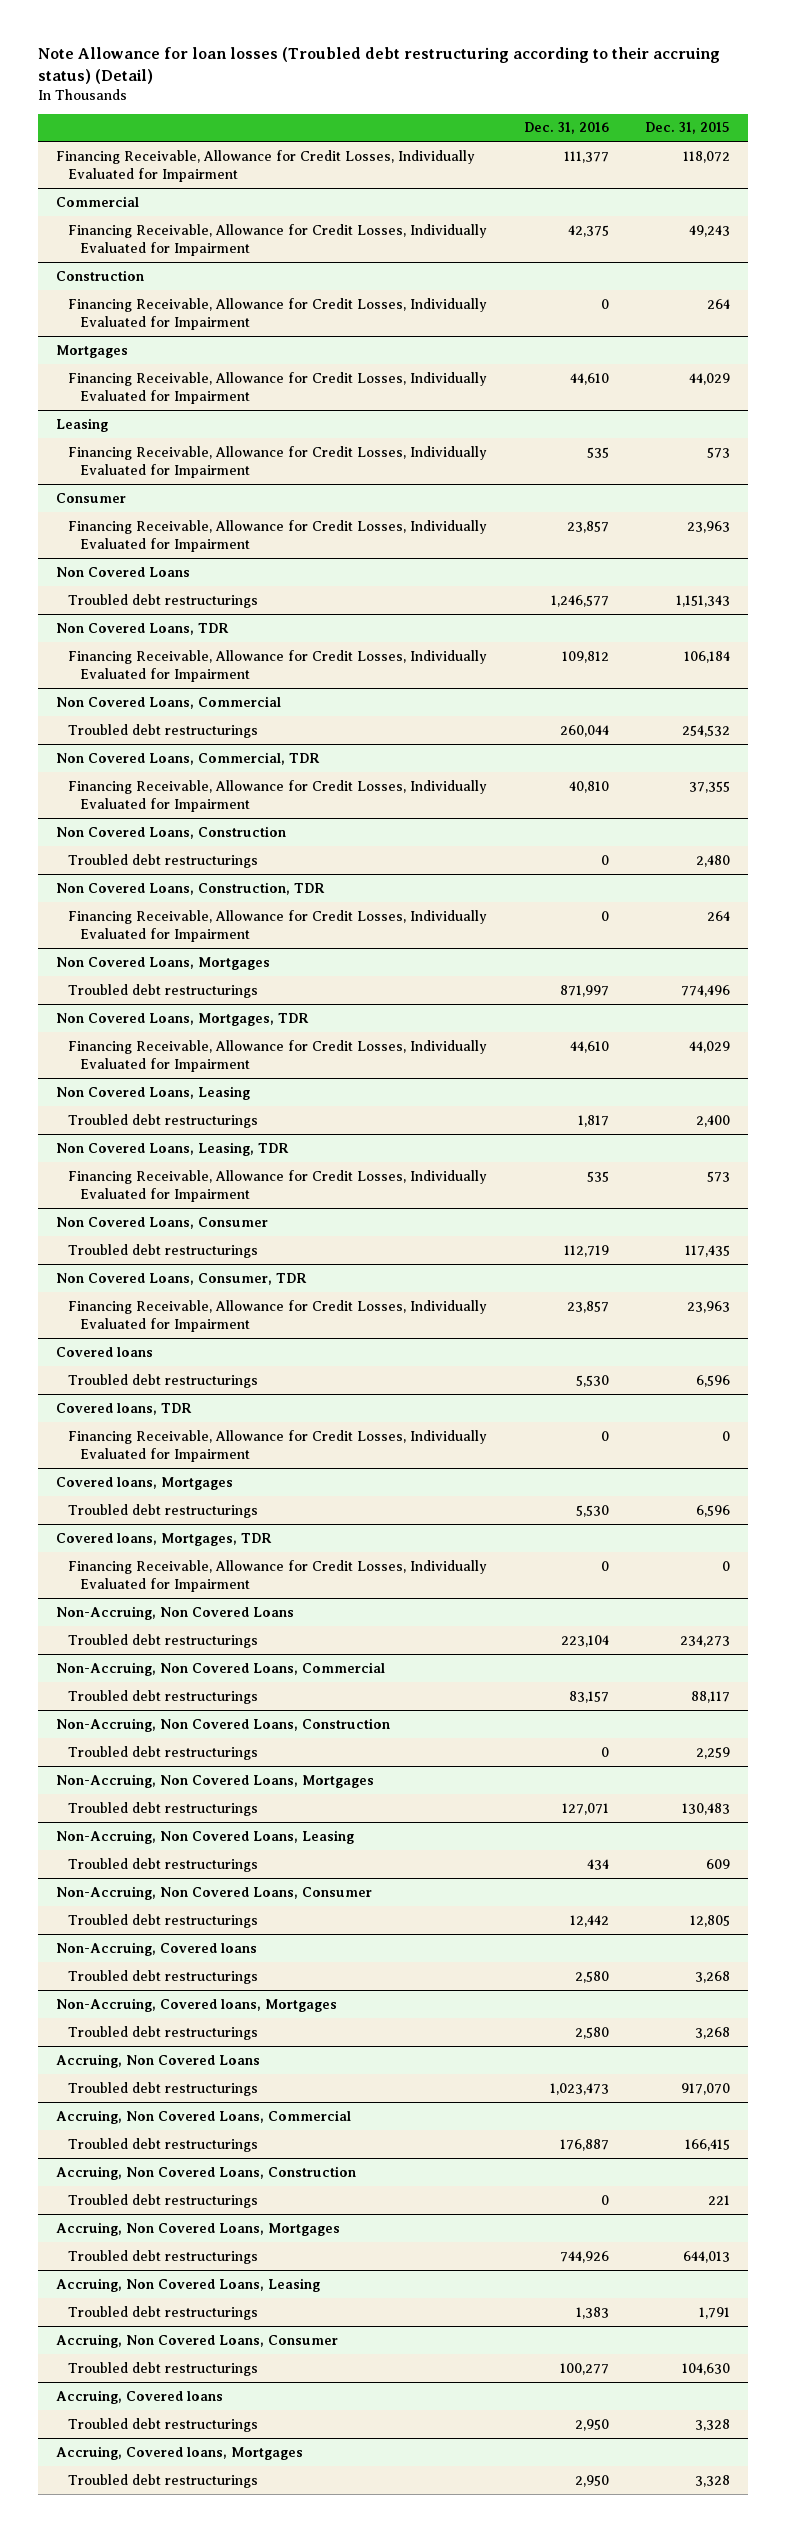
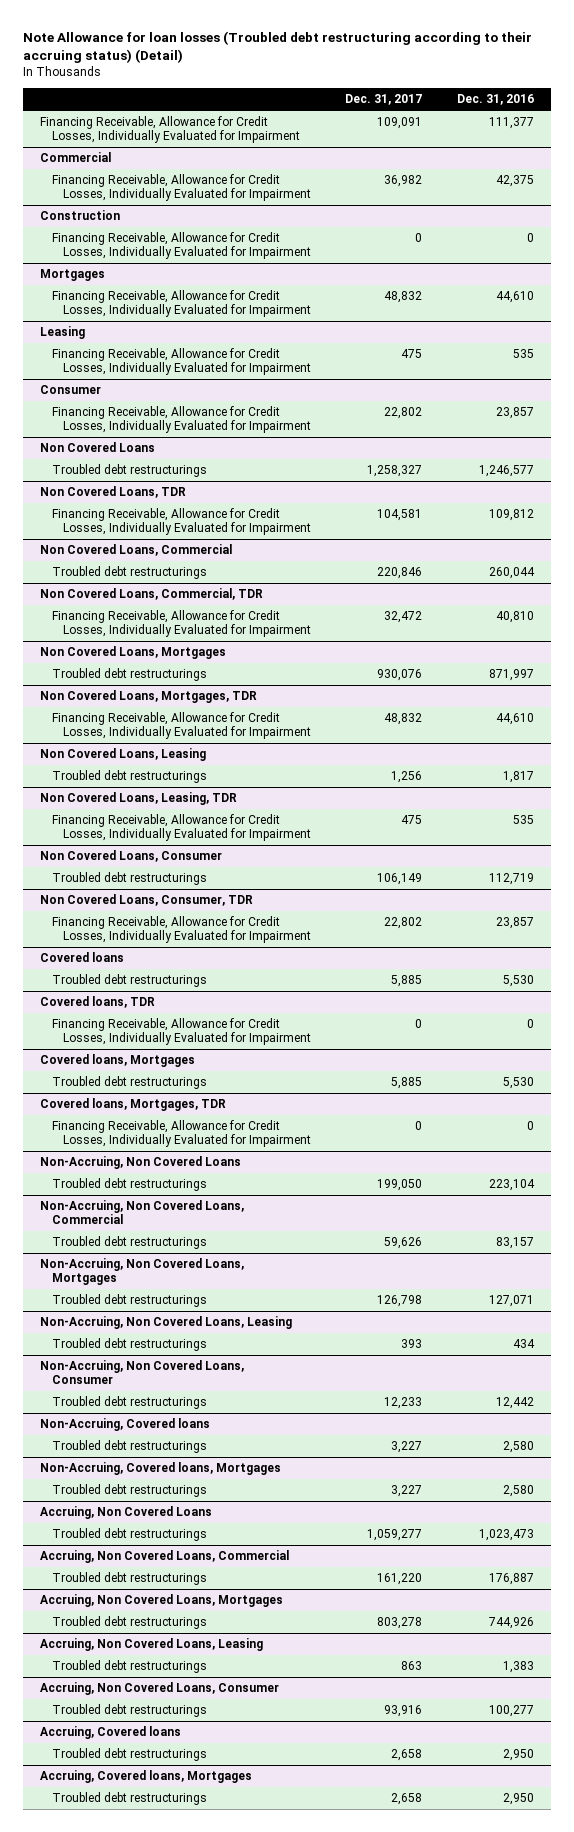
- | Dec. 31, 2016 | Dec. 31, 2015
+ | Dec. 31, 2017 | Dec. 31, 2016
- Non Covered Loans, Construction
- Troubled debt restructurings | 0 | 2,480
- Non Covered Loans, Construction, TDR
- Financing Receivable, Allowance for Credit Losses, Individually Evaluated for Impairment | 0 | 264
- Non-Accruing, Non Covered Loans, Construction
- Troubled debt restructurings | 0 | 2,259
- Accruing, Non Covered Loans, Construction
- Troubled debt restructurings | 0 | 221

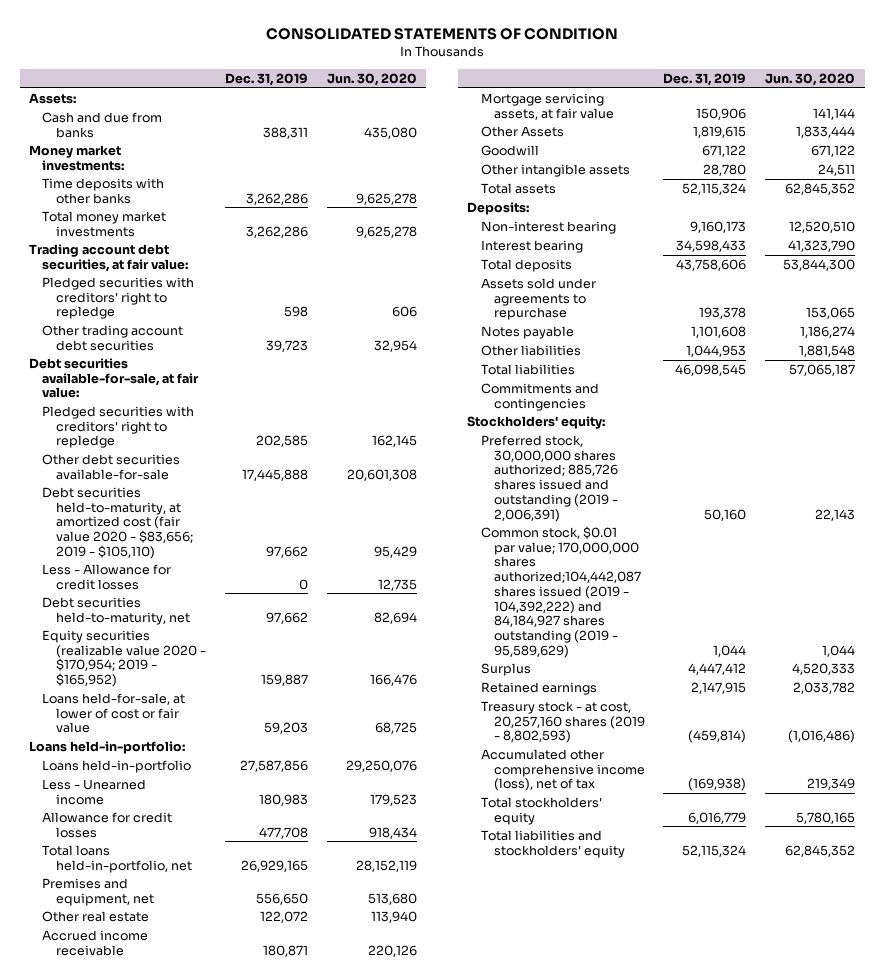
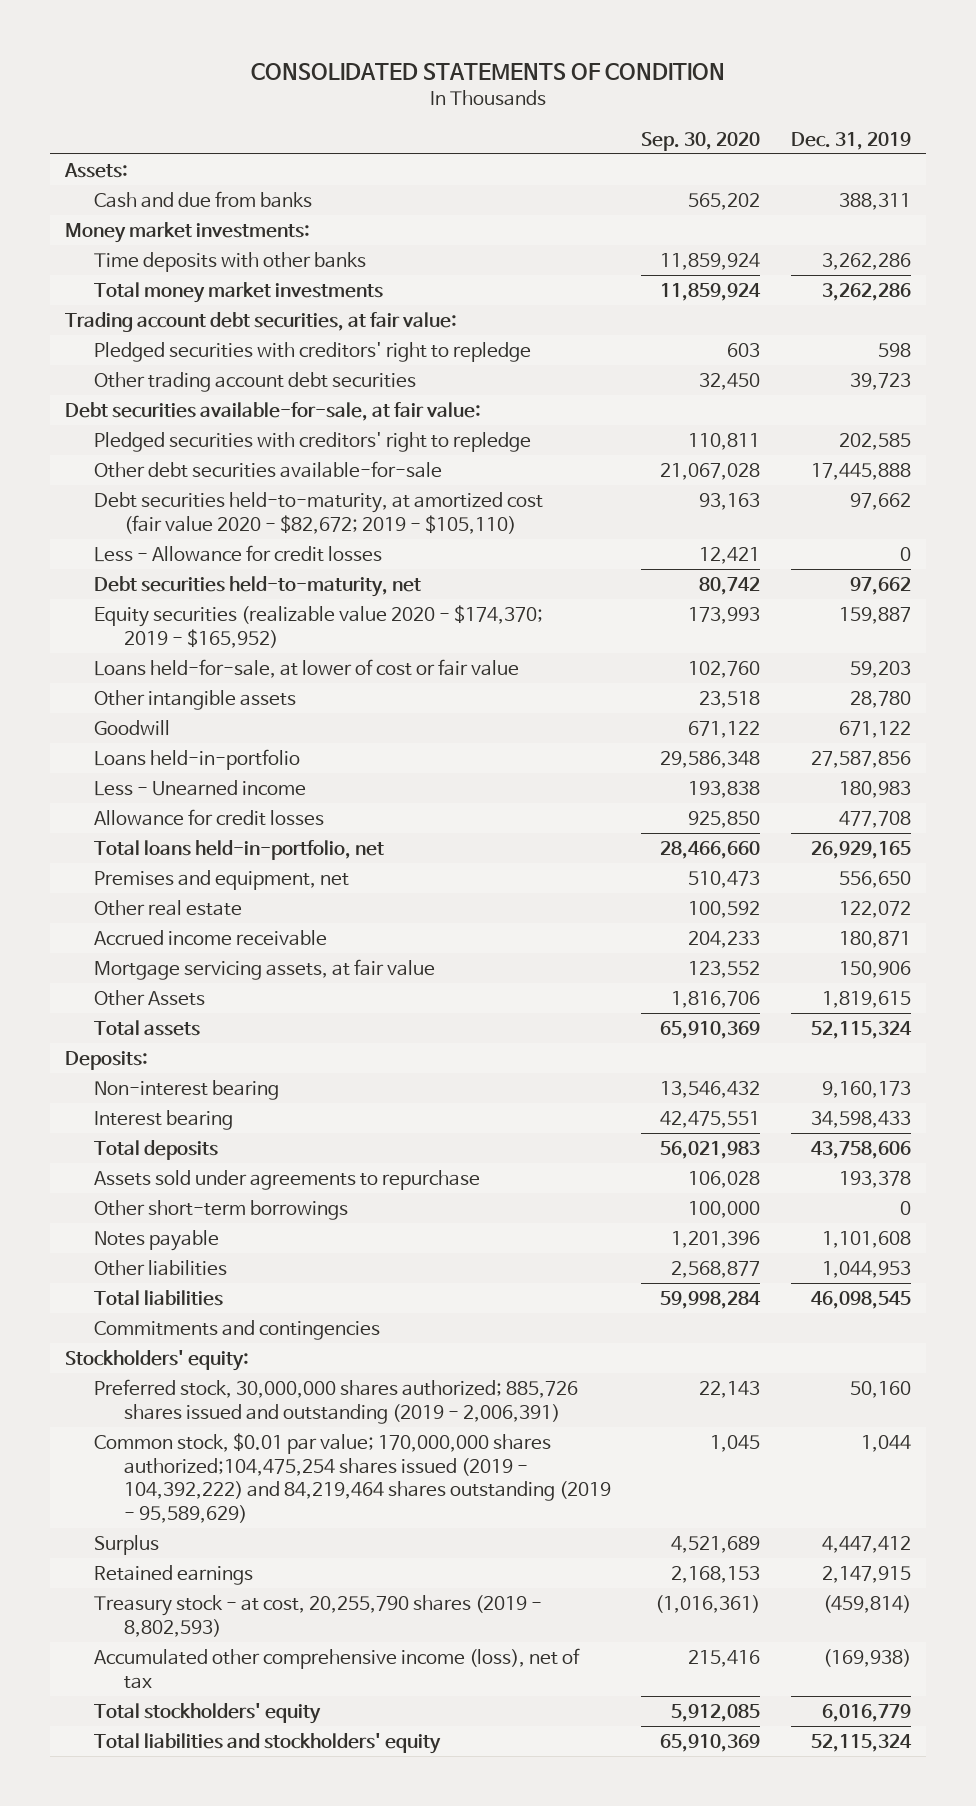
- | Dec. 31, 2019 | Jun. 30, 2020
+ | Sep. 30, 2020 | Dec. 31, 2019
- Debt securities held-to-maturity, at amortized cost (fair value 2020 - $83,656; 2019 - $105,110) | 97,662 | 95,429
+ Debt securities held-to-maturity, at amortized cost (fair value 2020 - $82,672; 2019 - $105,110) | 93,163 | 97,662
- Equity securities (realizable value 2020 - $170,954; 2019 - $165,952) | 159,887 | 166,476
+ Equity securities (realizable value 2020 - $174,370; 2019 - $165,952) | 173,993 | 159,887
- Loans held-in-portfolio:
moved up: Other intangible assets | 23,518 | 28,780
moved up: Goodwill | 671,122 | 671,122
+ Other short-term borrowings | 100,000 | 0
- Common stock, $0.01 par value; 170,000,000 shares authorized;104,442,087 shares issued (2019 - 104,392,222) and 84,184,927 shares outstanding (2019 - 95,589,629) | 1,044 | 1,044
+ Common stock, $0.01 par value; 170,000,000 shares authorized;104,475,254 shares issued (2019 - 104,392,222) and 84,219,464 shares outstanding (2019 - 95,589,629) | 1,045 | 1,044
- Treasury stock - at cost, 20,257,160 shares (2019 - 8,802,593) | (459,814) | (1,016,486)
+ Treasury stock - at cost, 20,255,790 shares (2019 - 8,802,593) | (1,016,361) | (459,814)

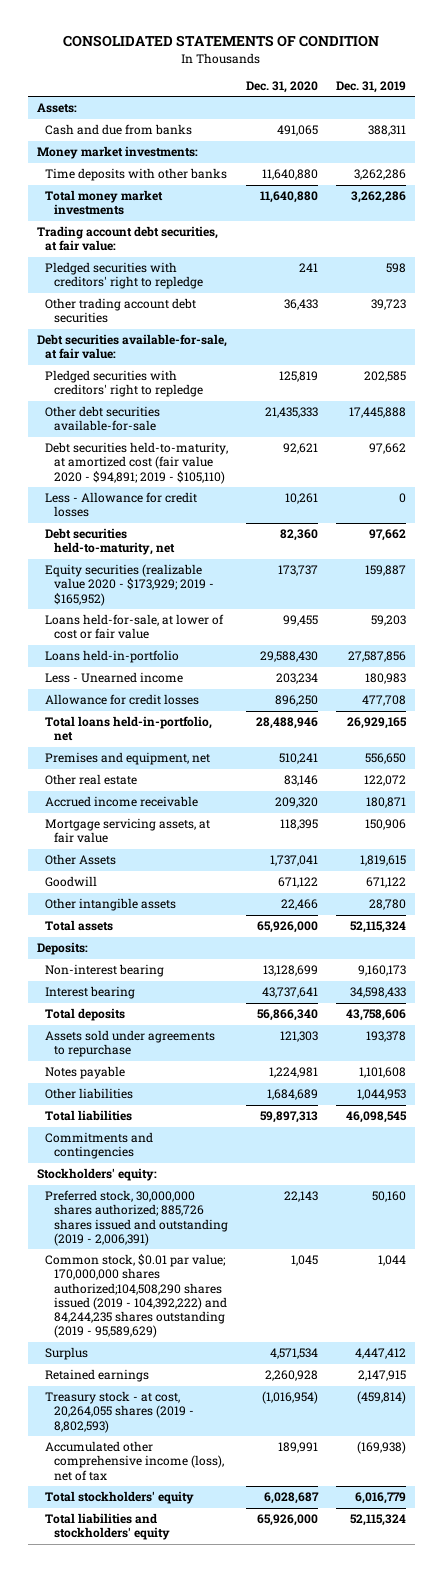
- | Sep. 30, 2020 | Dec. 31, 2019
+ | Dec. 31, 2020 | Dec. 31, 2019
- Debt securities held-to-maturity, at amortized cost (fair value 2020 - $82,672; 2019 - $105,110) | 93,163 | 97,662
+ Debt securities held-to-maturity, at amortized cost (fair value 2020 - $94,891; 2019 - $105,110) | 92,621 | 97,662
- Equity securities (realizable value 2020 - $174,370; 2019 - $165,952) | 173,993 | 159,887
+ Equity securities (realizable value 2020 - $173,929; 2019 - $165,952) | 173,737 | 159,887
moved down: Goodwill | 671,122 | 671,122
moved down: Other intangible assets | 22,466 | 28,780
- Other short-term borrowings | 100,000 | 0
- Common stock, $0.01 par value; 170,000,000 shares authorized;104,475,254 shares issued (2019 - 104,392,222) and 84,219,464 shares outstanding (2019 - 95,589,629) | 1,045 | 1,044
+ Common stock, $0.01 par value; 170,000,000 shares authorized;104,508,290 shares issued (2019 - 104,392,222) and 84,244,235 shares outstanding (2019 - 95,589,629) | 1,045 | 1,044
- Treasury stock - at cost, 20,255,790 shares (2019 - 8,802,593) | (1,016,361) | (459,814)
+ Treasury stock - at cost, 20,264,055 shares (2019 - 8,802,593) | (1,016,954) | (459,814)

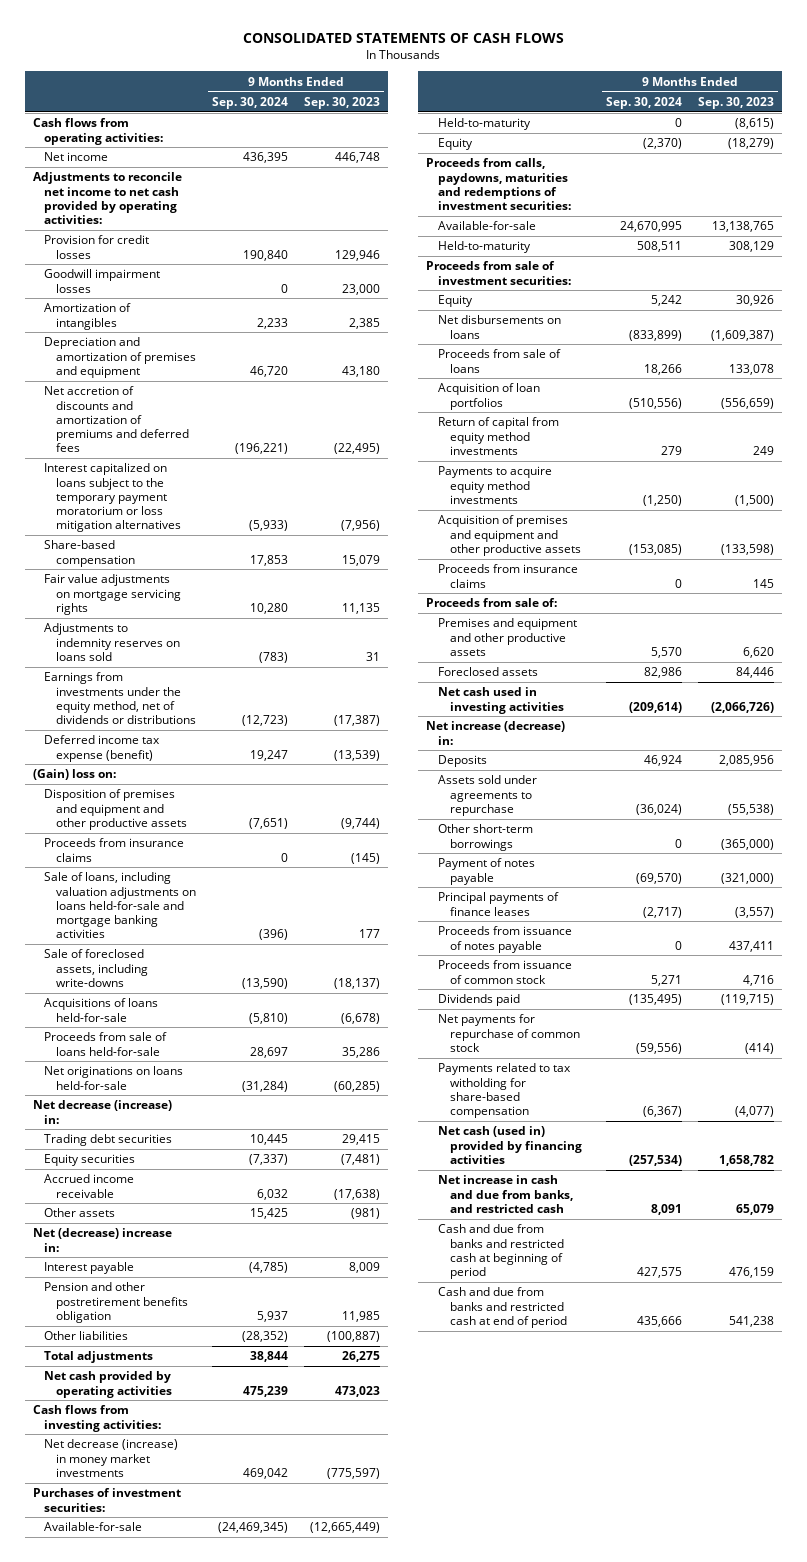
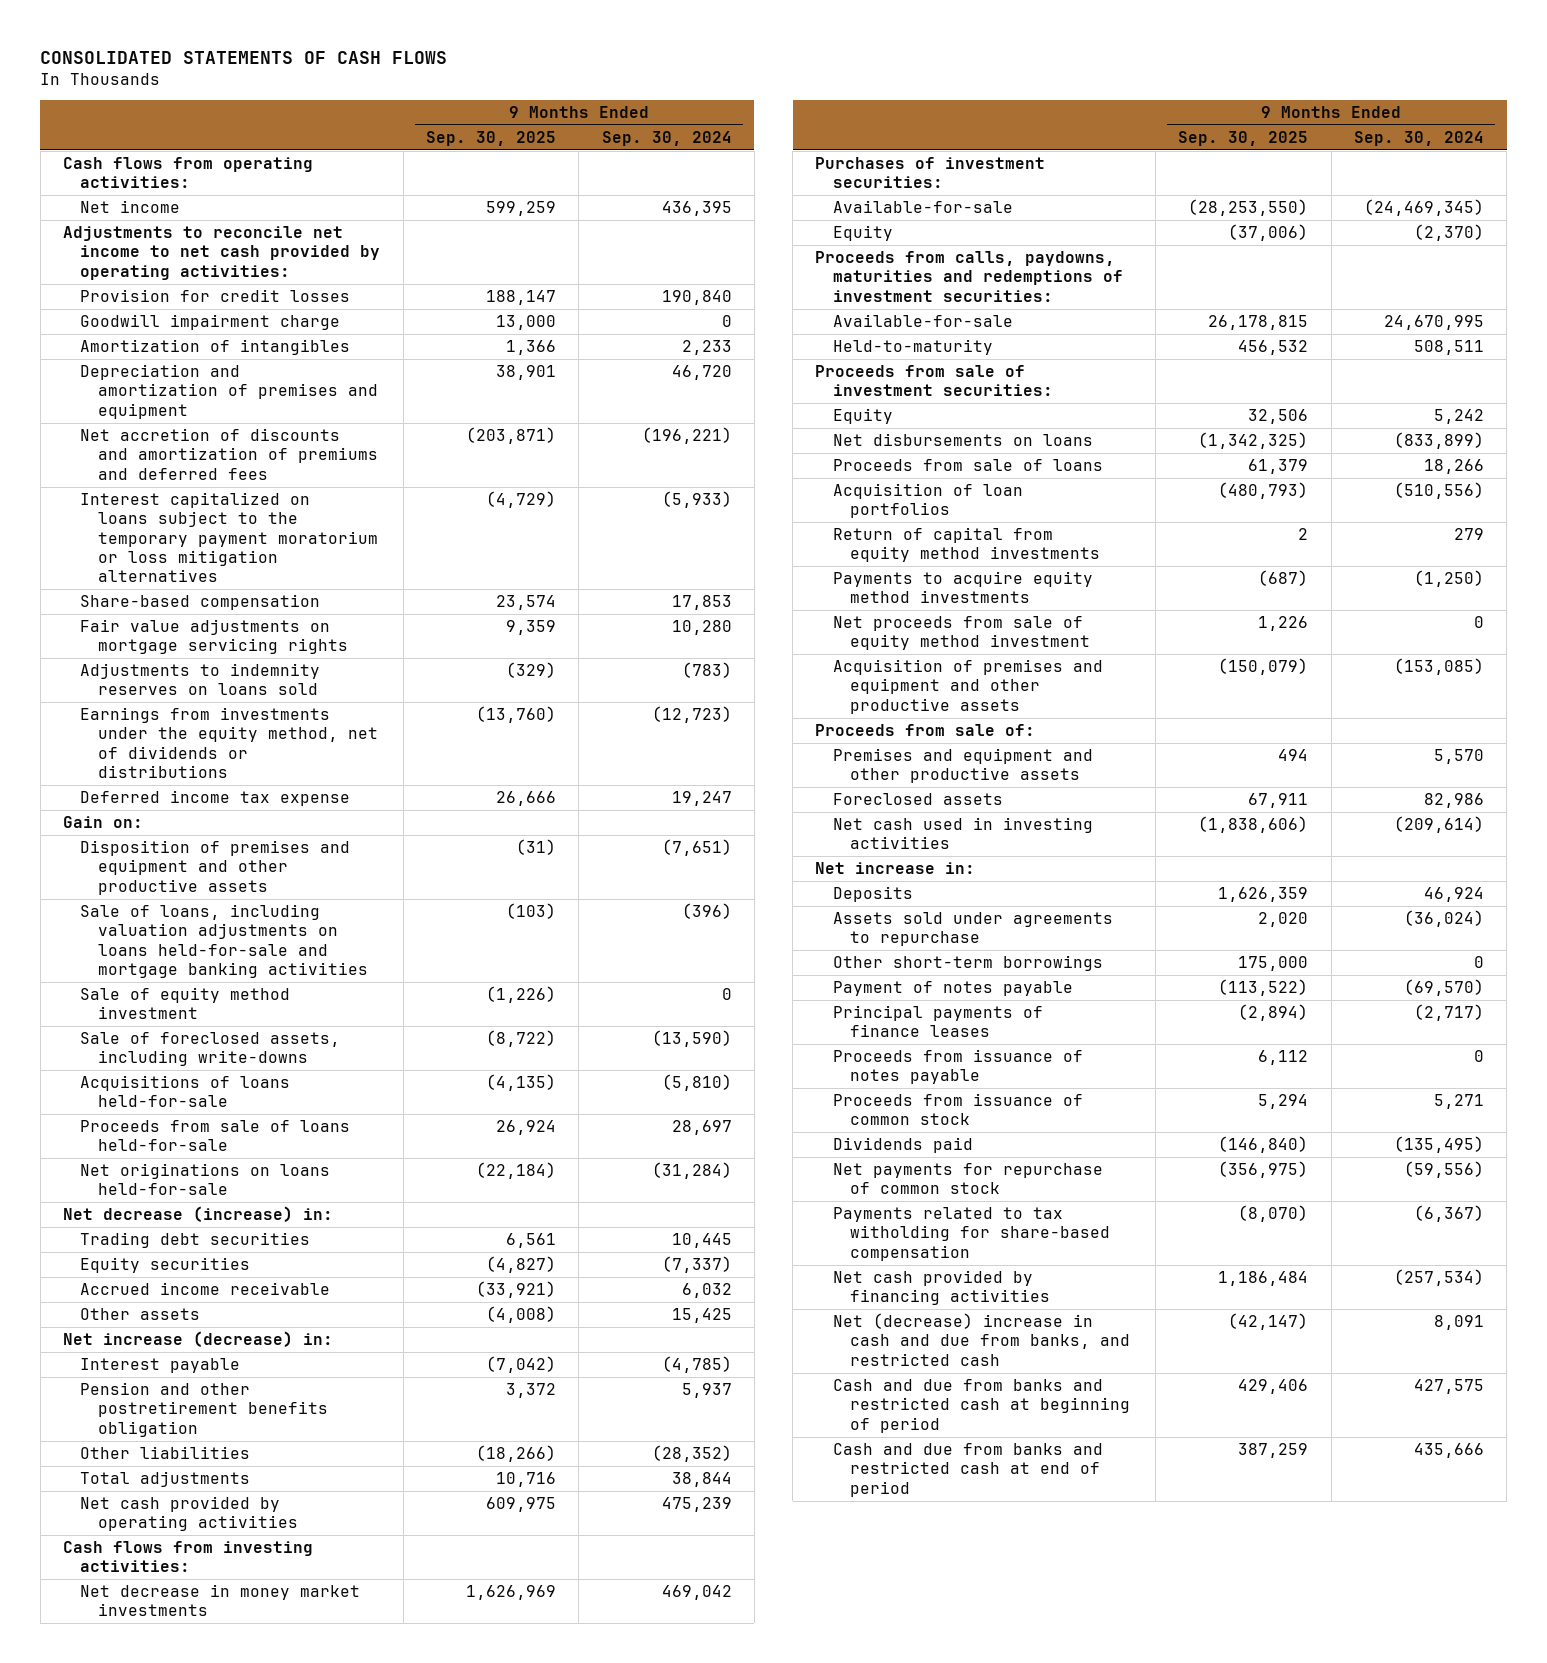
- | 9 Months Ended Sep. 30, 2024 | 9 Months Ended Sep. 30, 2023
+ | 9 Months Ended Sep. 30, 2025 | 9 Months Ended Sep. 30, 2024
- Goodwill impairment losses | 0 | 23,000
+ Goodwill impairment charge | 13,000 | 0
- Deferred income tax expense (benefit) | 19,247 | (13,539)
- (Gain) loss on:
+ Deferred income tax expense | 26,666 | 19,247
+ Gain on:
- Proceeds from insurance claims | 0 | (145)
+ Sale of equity method investment | (1,226) | 0
- Net (decrease) increase in:
moved up: Net increase (decrease) in:
- Net decrease (increase) in money market investments | 469,042 | (775,597)
+ Net decrease in money market investments | 1,626,969 | 469,042
- Held-to-maturity | 0 | (8,615)
+ Net proceeds from sale of equity method investment | 1,226 | 0
- Proceeds from insurance claims | 0 | 145
+ Net increase in:
- Net cash (used in) provided by financing activities | (257,534) | 1,658,782
- Net increase in cash and due from banks, and restricted cash | 8,091 | 65,079
+ Net cash provided by financing activities | 1,186,484 | (257,534)
+ Net (decrease) increase in cash and due from banks, and restricted cash | (42,147) | 8,091

